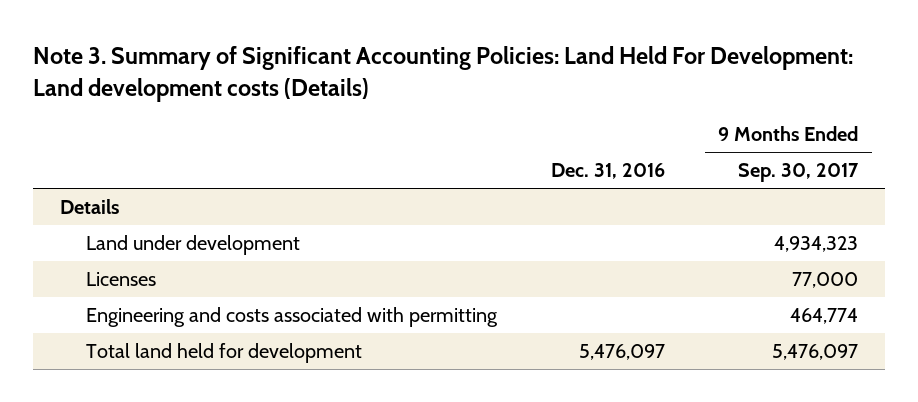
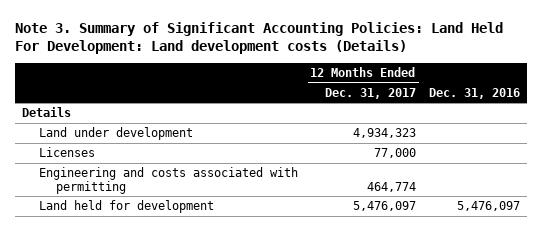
- | Dec. 31, 2016 | 9 Months Ended Sep. 30, 2017
+ | 12 Months Ended Dec. 31, 2017 | Dec. 31, 2016
- Total land held for development | 5,476,097 | 5,476,097
+ Land held for development | 5,476,097 | 5,476,097

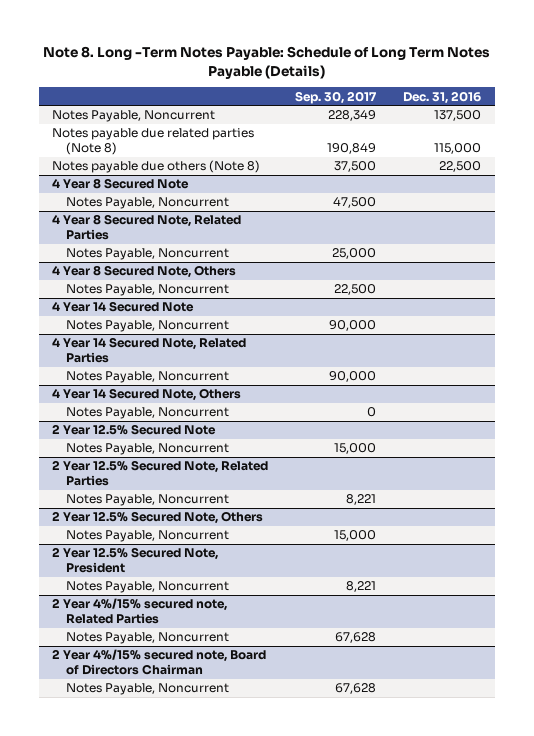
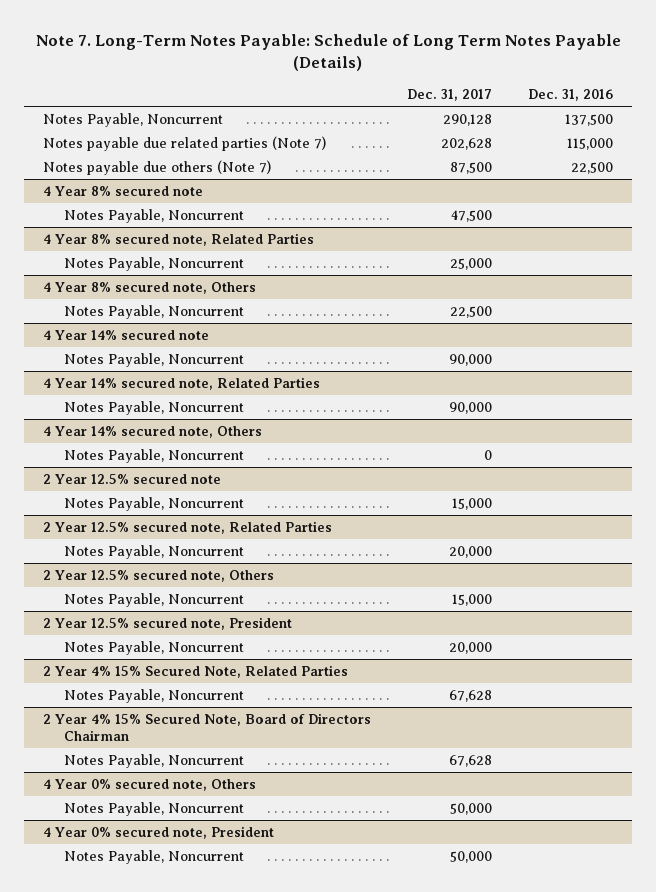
- Note 8. Long -Term Notes Payable: Schedule of Long Term Notes Payable (Details)
+ Note 7. Long-Term Notes Payable: Schedule of Long Term Notes Payable (Details)
- | Sep. 30, 2017 | Dec. 31, 2016
+ | Dec. 31, 2017 | Dec. 31, 2016
- Notes payable due related parties (Note 8) | 190,849 | 115,000
- Notes payable due others (Note 8) | 37,500 | 22,500
- 4 Year 8 Secured Note
+ Notes payable due related parties (Note 7) | 202,628 | 115,000
+ Notes payable due others (Note 7) | 87,500 | 22,500
+ 4 Year 8% secured note
- 4 Year 8 Secured Note, Related Parties
+ 4 Year 8% secured note, Related Parties
- 4 Year 8 Secured Note, Others
+ 4 Year 8% secured note, Others
- 4 Year 14 Secured Note
+ 4 Year 14% secured note
- 4 Year 14 Secured Note, Related Parties
+ 4 Year 14% secured note, Related Parties
- 4 Year 14 Secured Note, Others
+ 4 Year 14% secured note, Others
- 2 Year 12.5% Secured Note
+ 2 Year 12.5% secured note
- 2 Year 12.5% Secured Note, Related Parties
+ 2 Year 12.5% secured note, Related Parties
- 2 Year 12.5% Secured Note, Others
+ 2 Year 12.5% secured note, Others
- 2 Year 12.5% Secured Note, President
+ 2 Year 12.5% secured note, President
- 2 Year 4%/15% secured note, Related Parties
+ 2 Year 4% 15% Secured Note, Related Parties
- 2 Year 4%/15% secured note, Board of Directors Chairman
+ 2 Year 4% 15% Secured Note, Board of Directors Chairman
+ 4 Year 0% secured note, Others
+ Notes Payable, Noncurrent | 50,000 |
+ 4 Year 0% secured note, President
+ Notes Payable, Noncurrent | 50,000 |

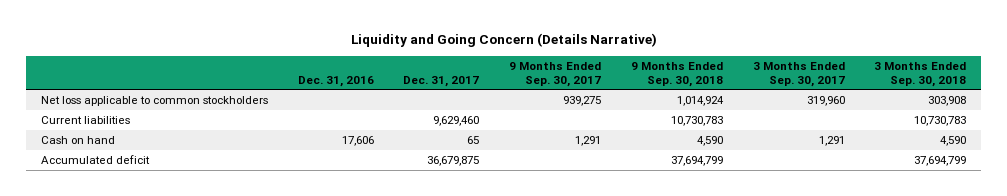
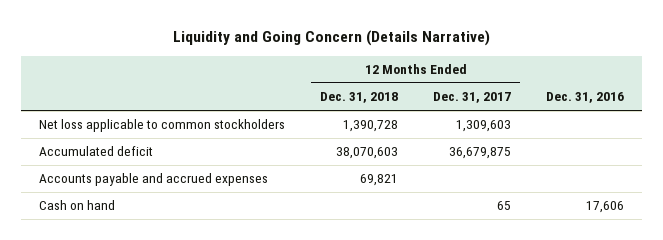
- | Dec. 31, 2016 | Dec. 31, 2017 | 9 Months Ended Sep. 30, 2017 | 9 Months Ended Sep. 30, 2018 | 3 Months Ended Sep. 30, 2017 | 3 Months Ended Sep. 30, 2018
+ | 12 Months Ended Dec. 31, 2018 | 12 Months Ended Dec. 31, 2017 | Dec. 31, 2016
- Current liabilities | | 9,629,460 | | 10,730,783 | | 10,730,783
+ Accounts payable and accrued expenses | 69,821 | |
moved down: Cash on hand | | 65 | 17,606

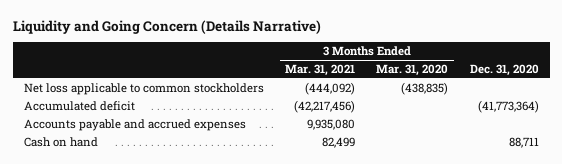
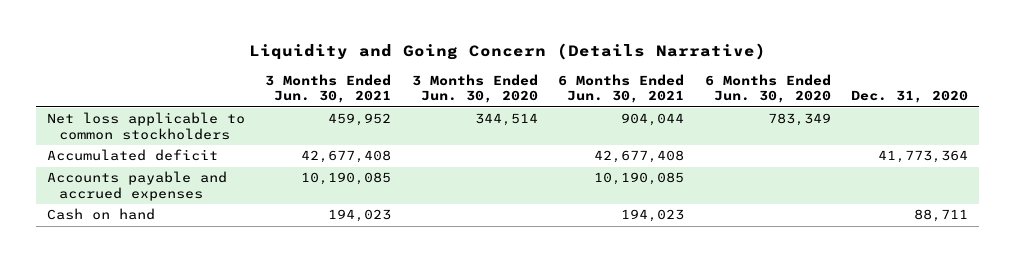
- | 3 Months Ended Mar. 31, 2021 | 3 Months Ended Mar. 31, 2020 | Dec. 31, 2020
+ | 3 Months Ended Jun. 30, 2021 | 3 Months Ended Jun. 30, 2020 | 6 Months Ended Jun. 30, 2021 | 6 Months Ended Jun. 30, 2020 | Dec. 31, 2020
- Accumulated deficit | (42,217,456) | | (41,773,364)
+ Accumulated deficit | 42,677,408 | | 42,677,408 | | 41,773,364

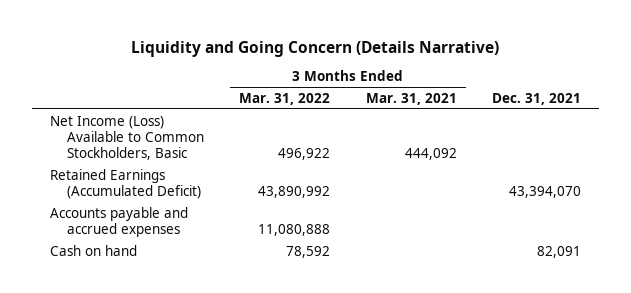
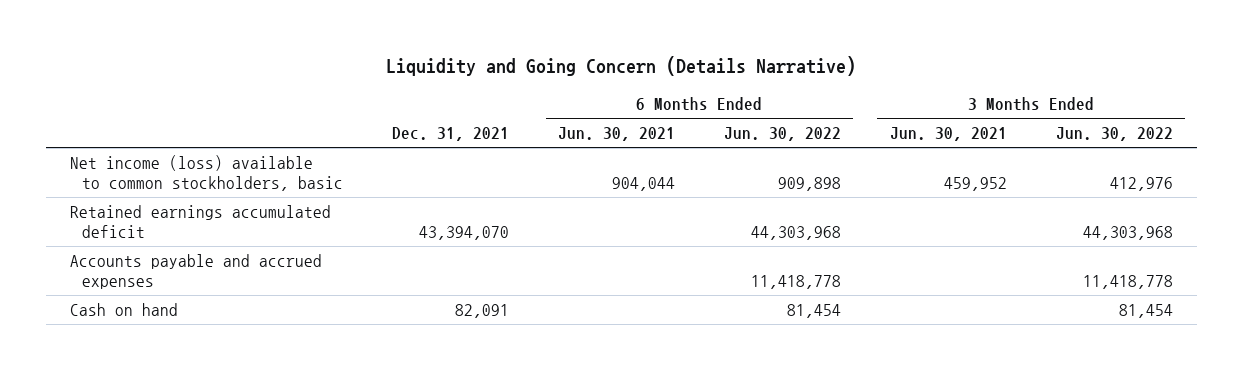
- | 3 Months Ended Mar. 31, 2022 | 3 Months Ended Mar. 31, 2021 | Dec. 31, 2021
+ | Dec. 31, 2021 | 6 Months Ended Jun. 30, 2021 | 6 Months Ended Jun. 30, 2022 | 3 Months Ended Jun. 30, 2021 | 3 Months Ended Jun. 30, 2022
- Net Income (Loss) Available to Common Stockholders, Basic | 496,922 | 444,092 |
- Retained Earnings (Accumulated Deficit) | 43,890,992 | | 43,394,070
+ Net income (loss) available to common stockholders, basic | | 904,044 | 909,898 | 459,952 | 412,976
+ Retained earnings accumulated deficit | 43,394,070 | | 44,303,968 | | 44,303,968

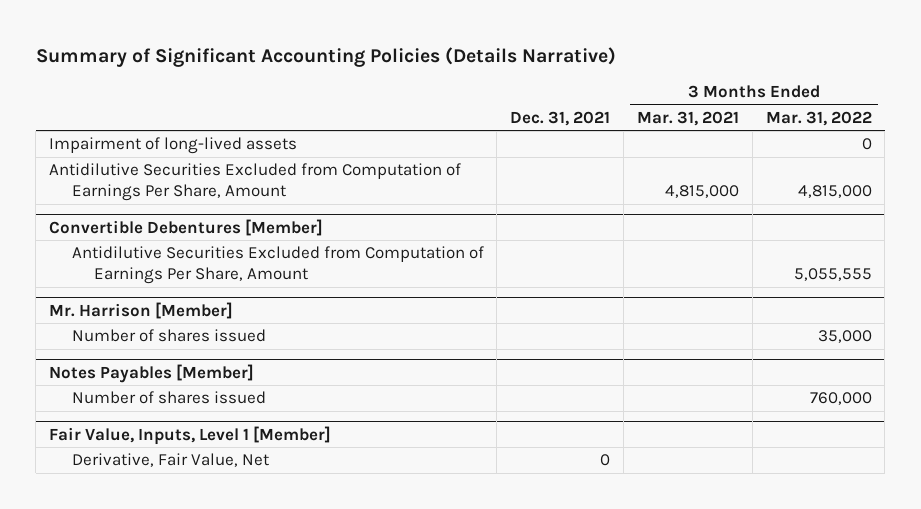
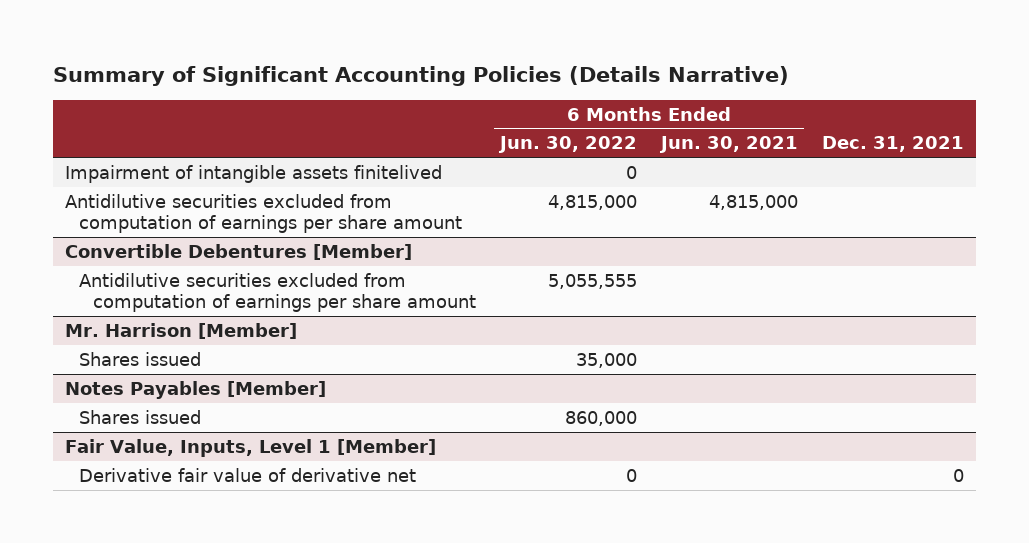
- | Dec. 31, 2021 | 3 Months Ended Mar. 31, 2021 | 3 Months Ended Mar. 31, 2022
+ | 6 Months Ended Jun. 30, 2022 | 6 Months Ended Jun. 30, 2021 | Dec. 31, 2021
- Impairment of long-lived assets | | | 0
- Antidilutive Securities Excluded from Computation of Earnings Per Share, Amount | | 4,815,000 | 4,815,000
+ Impairment of intangible assets finitelived | 0 | |
+ Antidilutive securities excluded from computation of earnings per share amount | 4,815,000 | 4,815,000 |
@ Convertible Debentures [Member]
- Antidilutive Securities Excluded from Computation of Earnings Per Share, Amount | | | 5,055,555
+ Antidilutive securities excluded from computation of earnings per share amount | 5,055,555 | |
@ Mr. Harrison [Member]
- Number of shares issued | | | 35,000
+ Shares issued | 35,000 | |
@ Notes Payables [Member]
- Number of shares issued | | | 760,000
+ Shares issued | 860,000 | |
@ Fair Value, Inputs, Level 1 [Member]
- Derivative, Fair Value, Net | 0 | |
+ Derivative fair value of derivative net | 0 | | 0

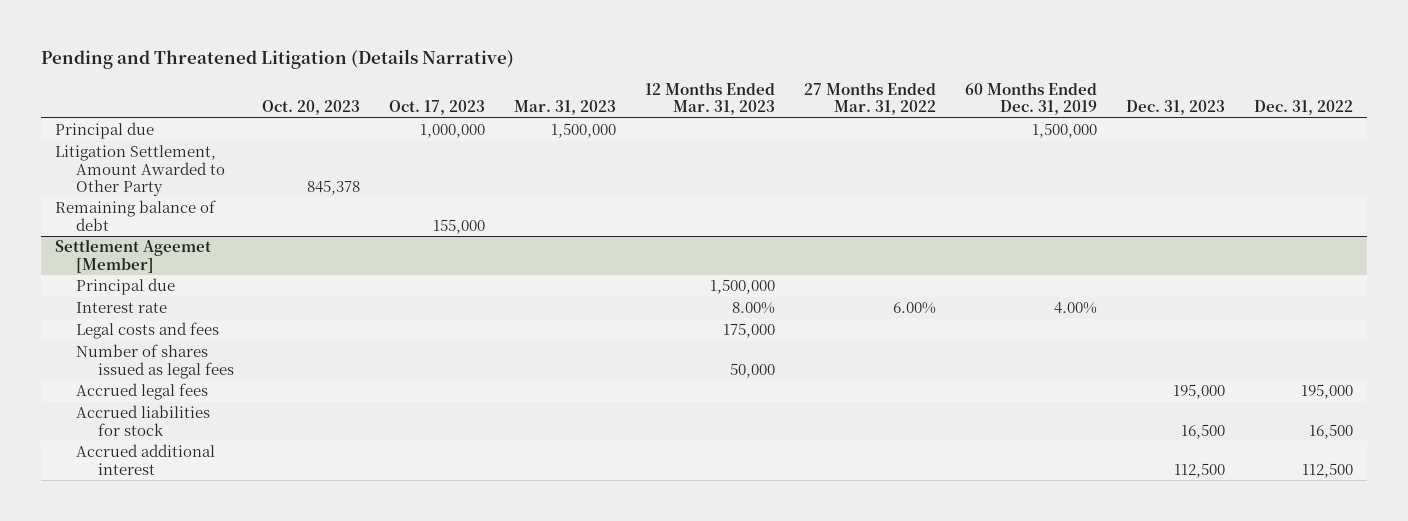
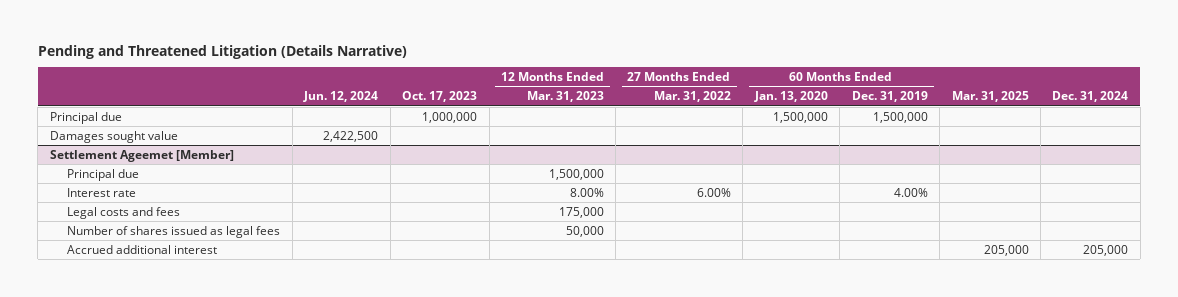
- | Oct. 20, 2023 | Oct. 17, 2023 | Mar. 31, 2023 | 12 Months Ended Mar. 31, 2023 | 27 Months Ended Mar. 31, 2022 | 60 Months Ended Dec. 31, 2019 | Dec. 31, 2023 | Dec. 31, 2022
+ | Jun. 12, 2024 | Oct. 17, 2023 | 12 Months Ended Mar. 31, 2023 | 27 Months Ended Mar. 31, 2022 | 60 Months Ended Jan. 13, 2020 | 60 Months Ended Dec. 31, 2019 | Mar. 31, 2025 | Dec. 31, 2024
- Litigation Settlement, Amount Awarded to Other Party | 845,378 | | | | | | |
- Remaining balance of debt | | 155,000 | | | | | |
+ Damages sought value | 2,422,500 | | | | | | |
@ Settlement Ageemet [Member]
- Accrued legal fees | | | | | | | 195,000 | 195,000
- Accrued liabilities for stock | | | | | | | 16,500 | 16,500

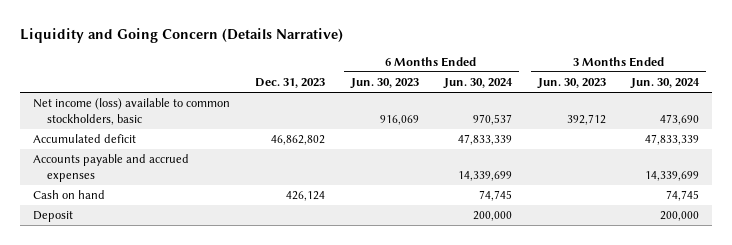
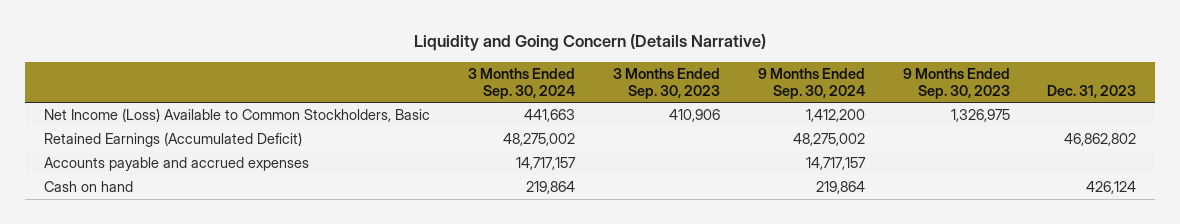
- | Dec. 31, 2023 | 6 Months Ended Jun. 30, 2023 | 6 Months Ended Jun. 30, 2024 | 3 Months Ended Jun. 30, 2023 | 3 Months Ended Jun. 30, 2024
+ | 3 Months Ended Sep. 30, 2024 | 3 Months Ended Sep. 30, 2023 | 9 Months Ended Sep. 30, 2024 | 9 Months Ended Sep. 30, 2023 | Dec. 31, 2023
- Net income (loss) available to common stockholders, basic | | 916,069 | 970,537 | 392,712 | 473,690
- Accumulated deficit | 46,862,802 | | 47,833,339 | | 47,833,339
+ Net Income (Loss) Available to Common Stockholders, Basic | 441,663 | 410,906 | 1,412,200 | 1,326,975 |
+ Retained Earnings (Accumulated Deficit) | 48,275,002 | | 48,275,002 | | 46,862,802
- Deposit | | | 200,000 | | 200,000

